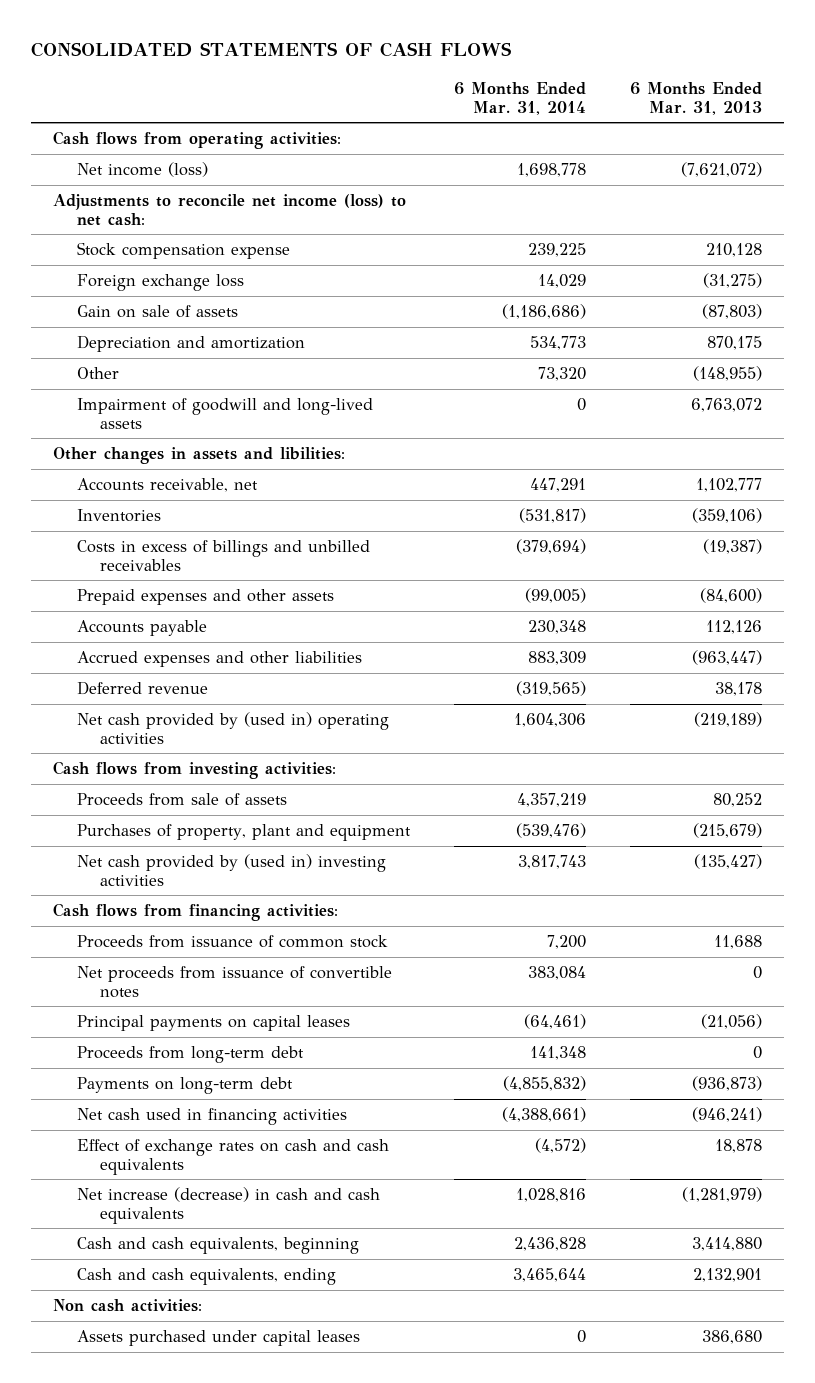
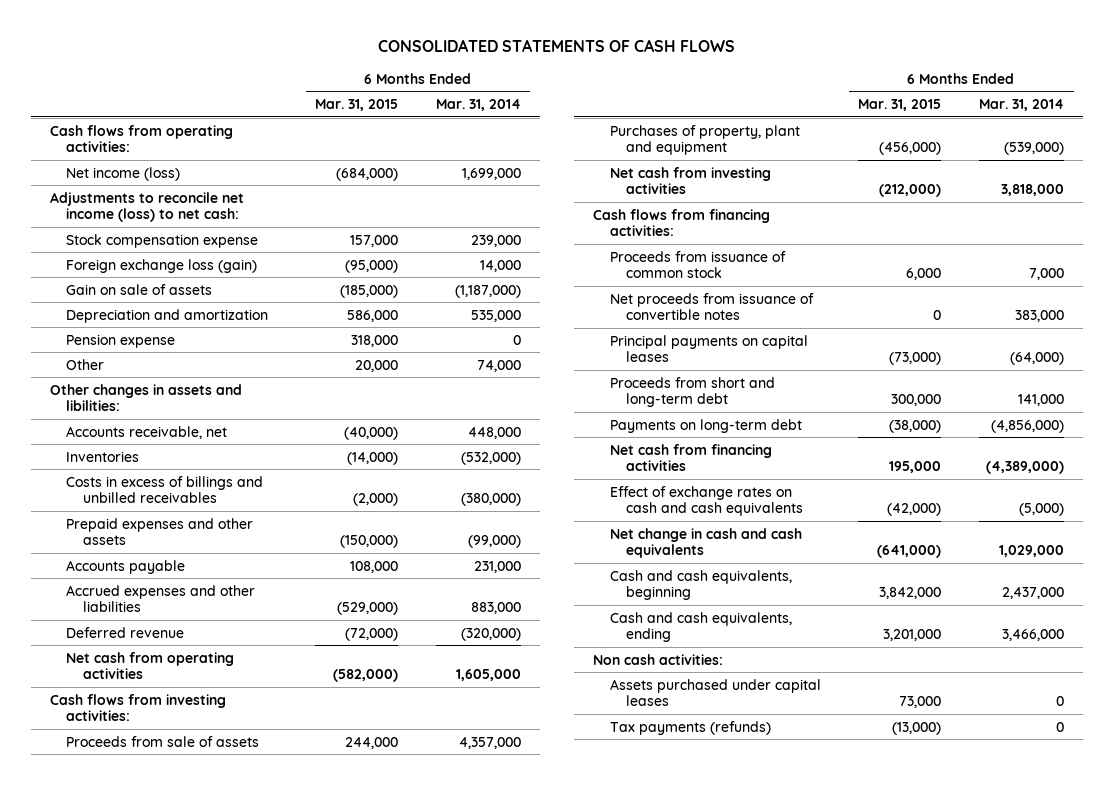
- | 6 Months Ended Mar. 31, 2014 | 6 Months Ended Mar. 31, 2013
+ | 6 Months Ended Mar. 31, 2015 | 6 Months Ended Mar. 31, 2014
- Net income (loss) | 1,698,778 | (7,621,072)
+ Net income (loss) | (684,000) | 1,699,000
- Stock compensation expense | 239,225 | 210,128
- Foreign exchange loss | 14,029 | (31,275)
- Gain on sale of assets | (1,186,686) | (87,803)
- Depreciation and amortization | 534,773 | 870,175
- Other | 73,320 | (148,955)
- Impairment of goodwill and long-lived assets | 0 | 6,763,072
+ Stock compensation expense | 157,000 | 239,000
+ Foreign exchange loss (gain) | (95,000) | 14,000
+ Gain on sale of assets | (185,000) | (1,187,000)
+ Depreciation and amortization | 586,000 | 535,000
+ Pension expense | 318,000 | 0
+ Other | 20,000 | 74,000
- Accounts receivable, net | 447,291 | 1,102,777
- Inventories | (531,817) | (359,106)
- Costs in excess of billings and unbilled receivables | (379,694) | (19,387)
- Prepaid expenses and other assets | (99,005) | (84,600)
- Accounts payable | 230,348 | 112,126
- Accrued expenses and other liabilities | 883,309 | (963,447)
- Deferred revenue | (319,565) | 38,178
- Net cash provided by (used in) operating activities | 1,604,306 | (219,189)
+ Accounts receivable, net | (40,000) | 448,000
+ Inventories | (14,000) | (532,000)
+ Costs in excess of billings and unbilled receivables | (2,000) | (380,000)
+ Prepaid expenses and other assets | (150,000) | (99,000)
+ Accounts payable | 108,000 | 231,000
+ Accrued expenses and other liabilities | (529,000) | 883,000
+ Deferred revenue | (72,000) | (320,000)
+ Net cash from operating activities | (582,000) | 1,605,000
- Proceeds from sale of assets | 4,357,219 | 80,252
- Purchases of property, plant and equipment | (539,476) | (215,679)
- Net cash provided by (used in) investing activities | 3,817,743 | (135,427)
+ Proceeds from sale of assets | 244,000 | 4,357,000
+ Purchases of property, plant and equipment | (456,000) | (539,000)
+ Net cash from investing activities | (212,000) | 3,818,000
- Proceeds from issuance of common stock | 7,200 | 11,688
- Net proceeds from issuance of convertible notes | 383,084 | 0
- Principal payments on capital leases | (64,461) | (21,056)
- Proceeds from long-term debt | 141,348 | 0
- Payments on long-term debt | (4,855,832) | (936,873)
- Net cash used in financing activities | (4,388,661) | (946,241)
- Effect of exchange rates on cash and cash equivalents | (4,572) | 18,878
- Net increase (decrease) in cash and cash equivalents | 1,028,816 | (1,281,979)
- Cash and cash equivalents, beginning | 2,436,828 | 3,414,880
- Cash and cash equivalents, ending | 3,465,644 | 2,132,901
+ Proceeds from issuance of common stock | 6,000 | 7,000
+ Net proceeds from issuance of convertible notes | 0 | 383,000
+ Principal payments on capital leases | (73,000) | (64,000)
+ Proceeds from short and long-term debt | 300,000 | 141,000
+ Payments on long-term debt | (38,000) | (4,856,000)
+ Net cash from financing activities | 195,000 | (4,389,000)
+ Effect of exchange rates on cash and cash equivalents | (42,000) | (5,000)
+ Net change in cash and cash equivalents | (641,000) | 1,029,000
+ Cash and cash equivalents, beginning | 3,842,000 | 2,437,000
+ Cash and cash equivalents, ending | 3,201,000 | 3,466,000
+ Tax payments (refunds) | (13,000) | 0

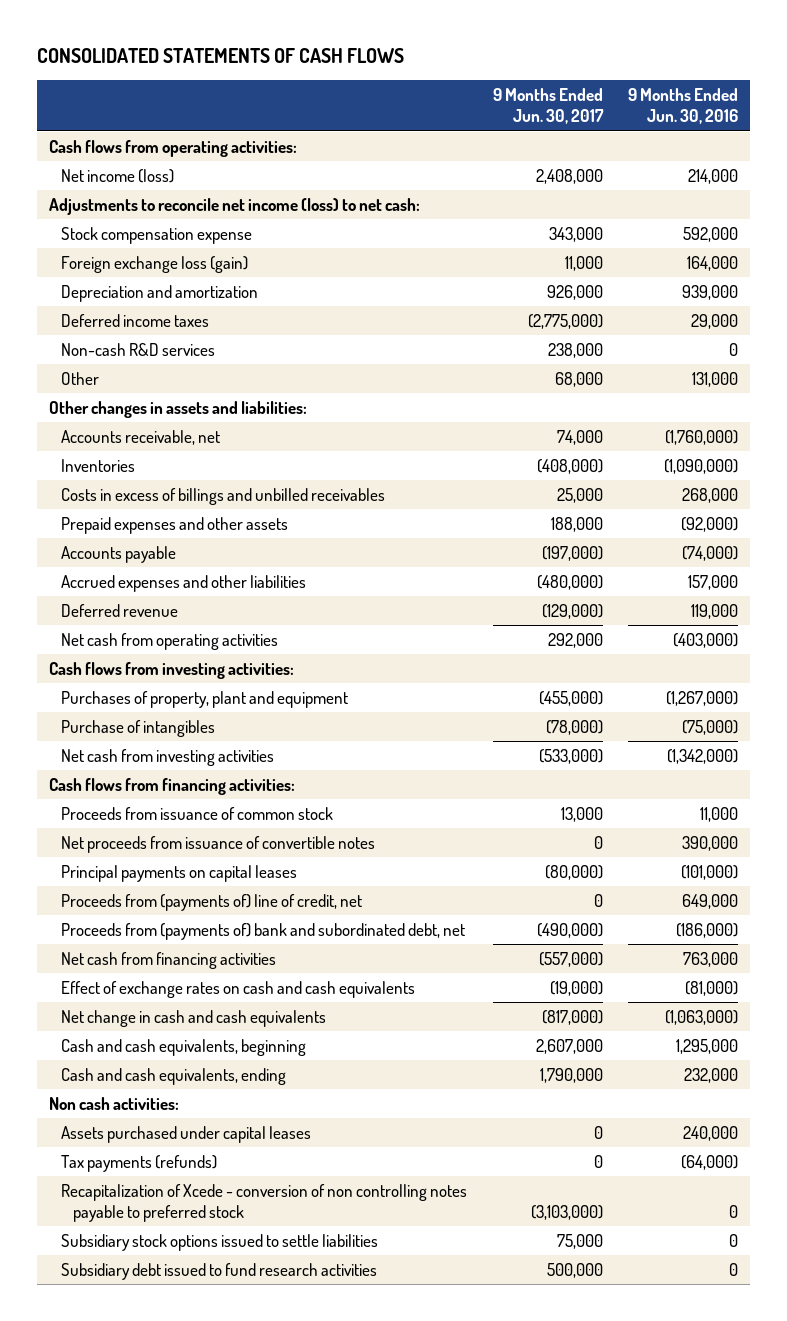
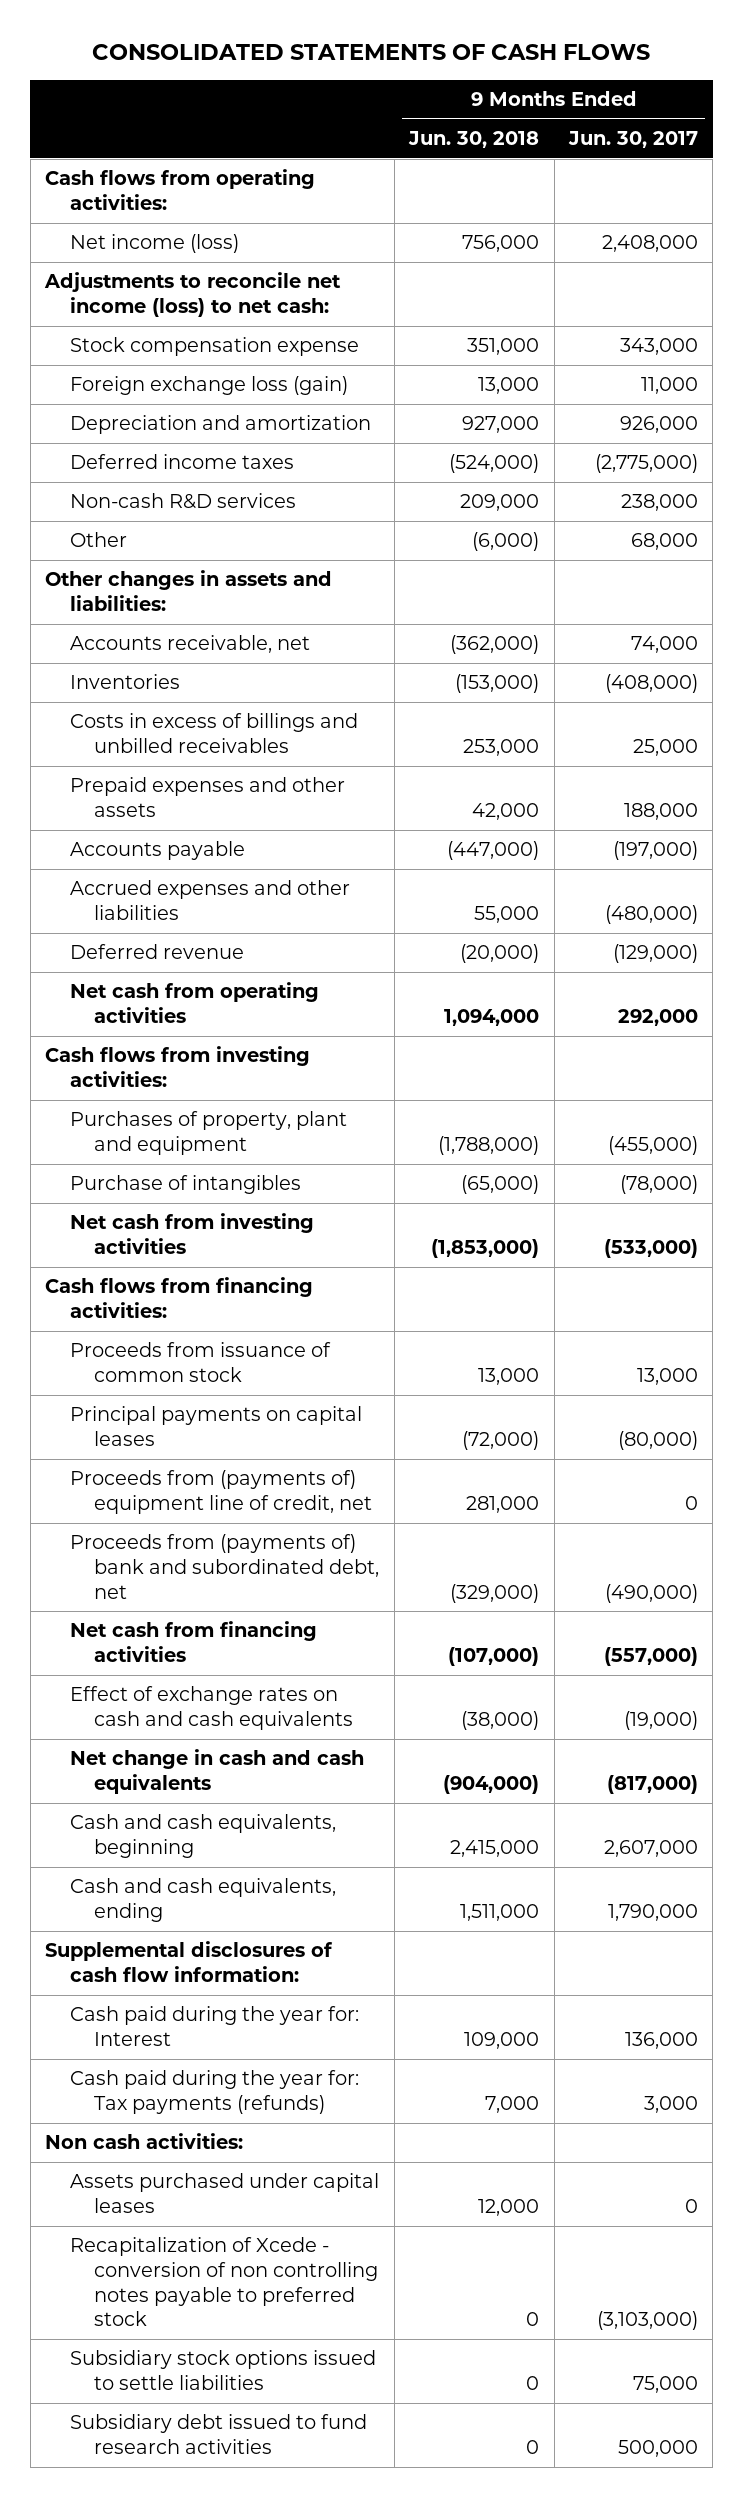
- | 9 Months Ended Jun. 30, 2017 | 9 Months Ended Jun. 30, 2016
+ | 9 Months Ended Jun. 30, 2018 | 9 Months Ended Jun. 30, 2017
- Net proceeds from issuance of convertible notes | 0 | 390,000
- Proceeds from (payments of) line of credit, net | 0 | 649,000
+ Proceeds from (payments of) equipment line of credit, net | 281,000 | 0
+ Supplemental disclosures of cash flow information:
+ Cash paid during the year for: Interest | 109,000 | 136,000
+ Cash paid during the year for: Tax payments (refunds) | 7,000 | 3,000
- Tax payments (refunds) | 0 | (64,000)

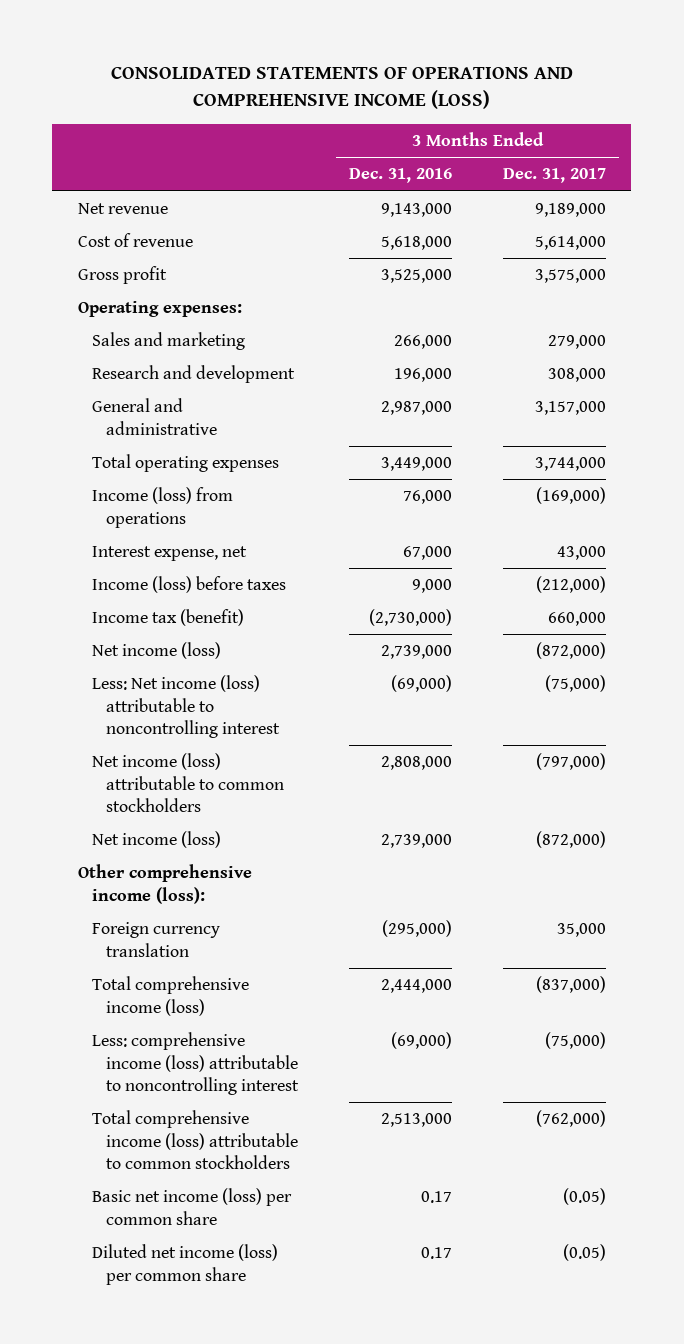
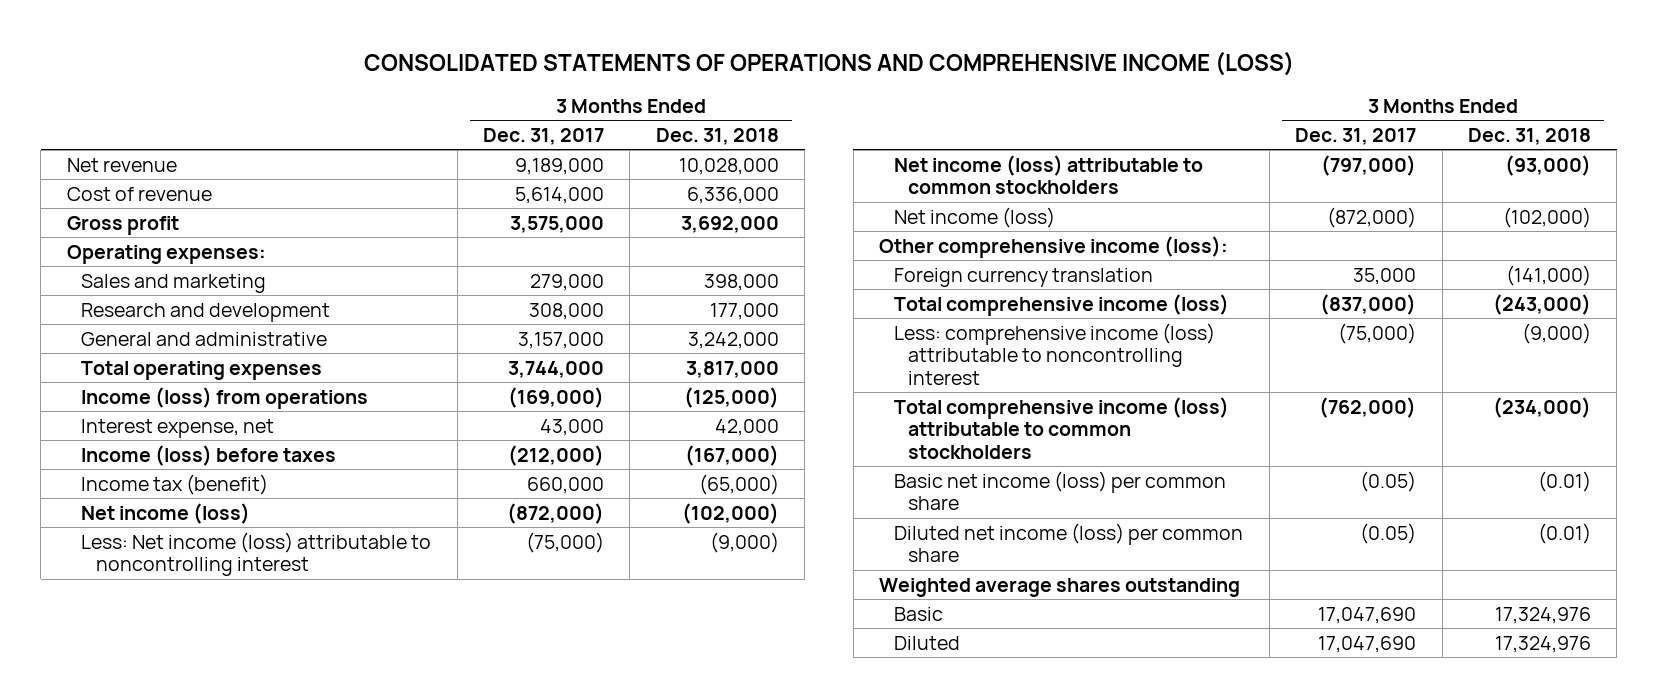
- | 3 Months Ended Dec. 31, 2016 | 3 Months Ended Dec. 31, 2017
+ | 3 Months Ended Dec. 31, 2017 | 3 Months Ended Dec. 31, 2018
+ Weighted average shares outstanding
+ Basic | 17,047,690 | 17,324,976
+ Diluted | 17,047,690 | 17,324,976

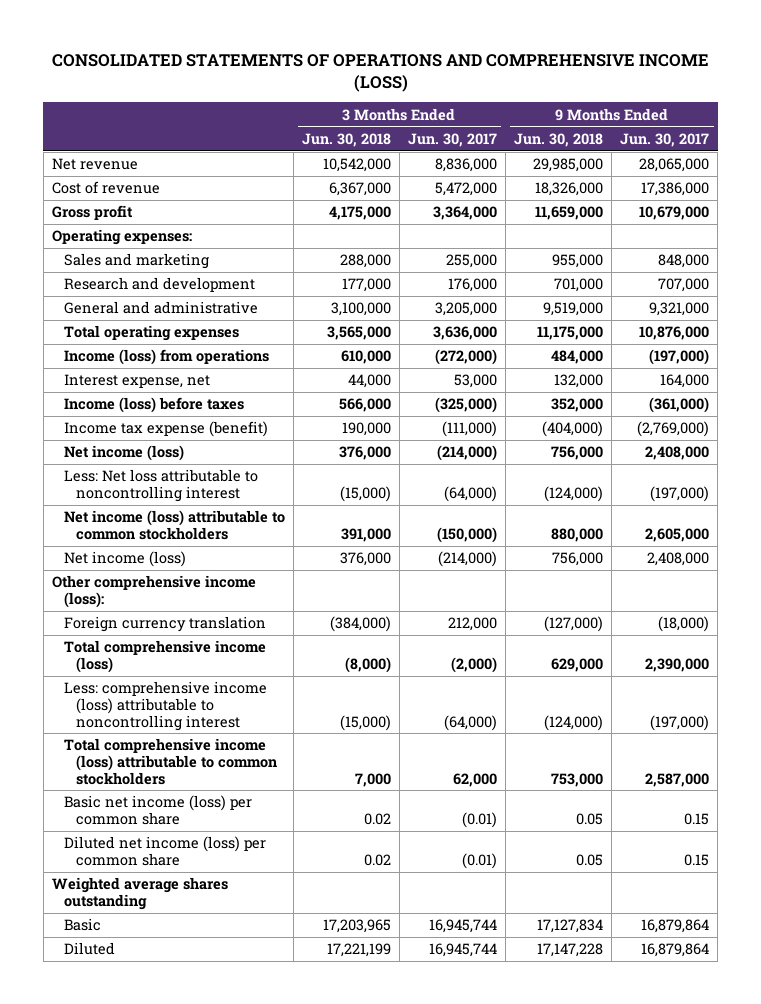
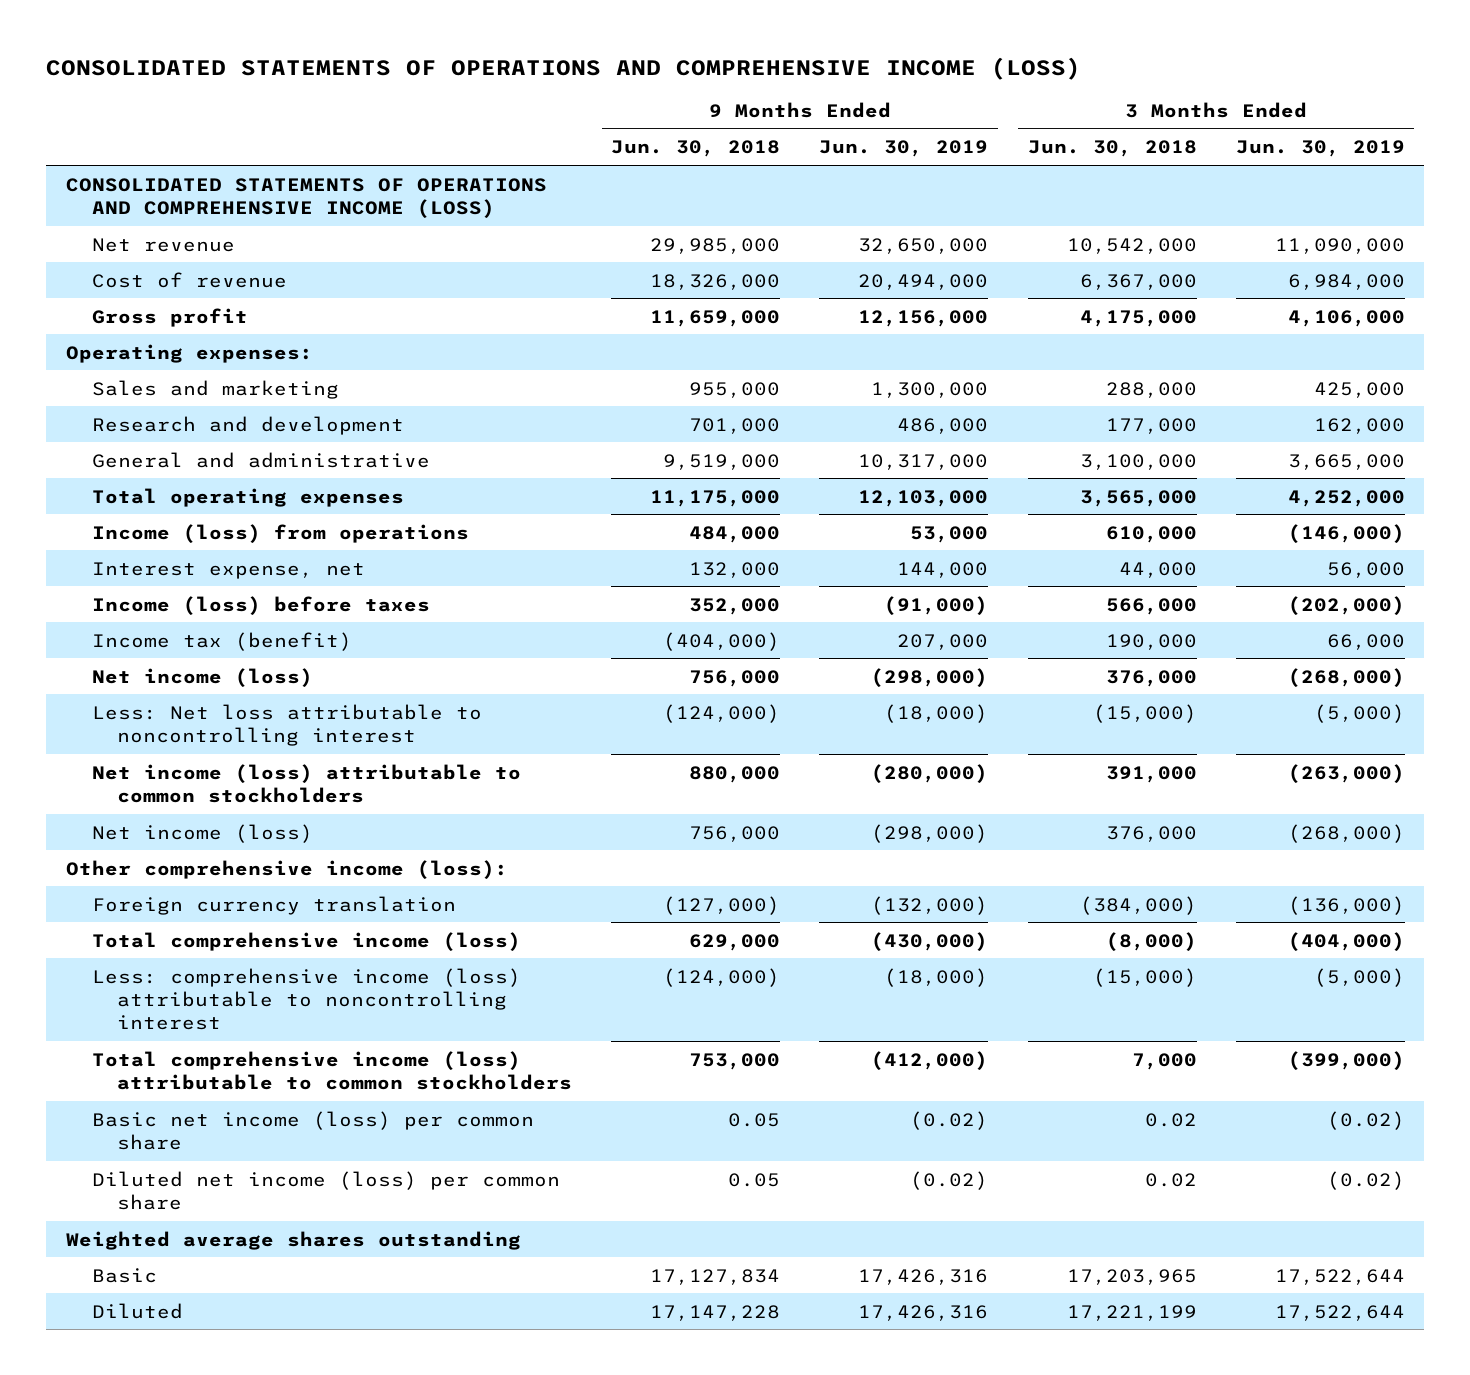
- | 3 Months Ended Jun. 30, 2018 | 3 Months Ended Jun. 30, 2017 | 9 Months Ended Jun. 30, 2018 | 9 Months Ended Jun. 30, 2017
+ | 9 Months Ended Jun. 30, 2018 | 9 Months Ended Jun. 30, 2019 | 3 Months Ended Jun. 30, 2018 | 3 Months Ended Jun. 30, 2019
+ CONSOLIDATED STATEMENTS OF OPERATIONS AND COMPREHENSIVE INCOME (LOSS)
- Income tax expense (benefit) | 190,000 | (111,000) | (404,000) | (2,769,000)
+ Income tax (benefit) | (404,000) | 207,000 | 190,000 | 66,000

